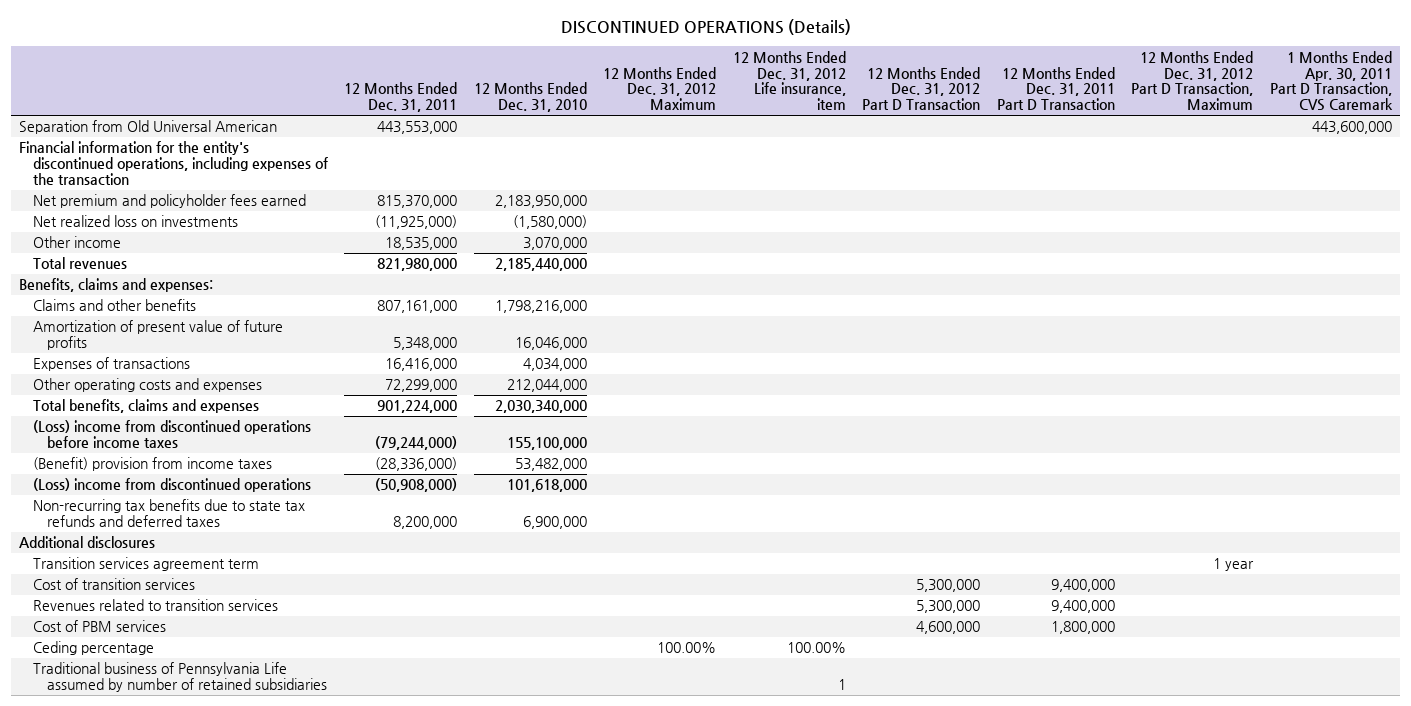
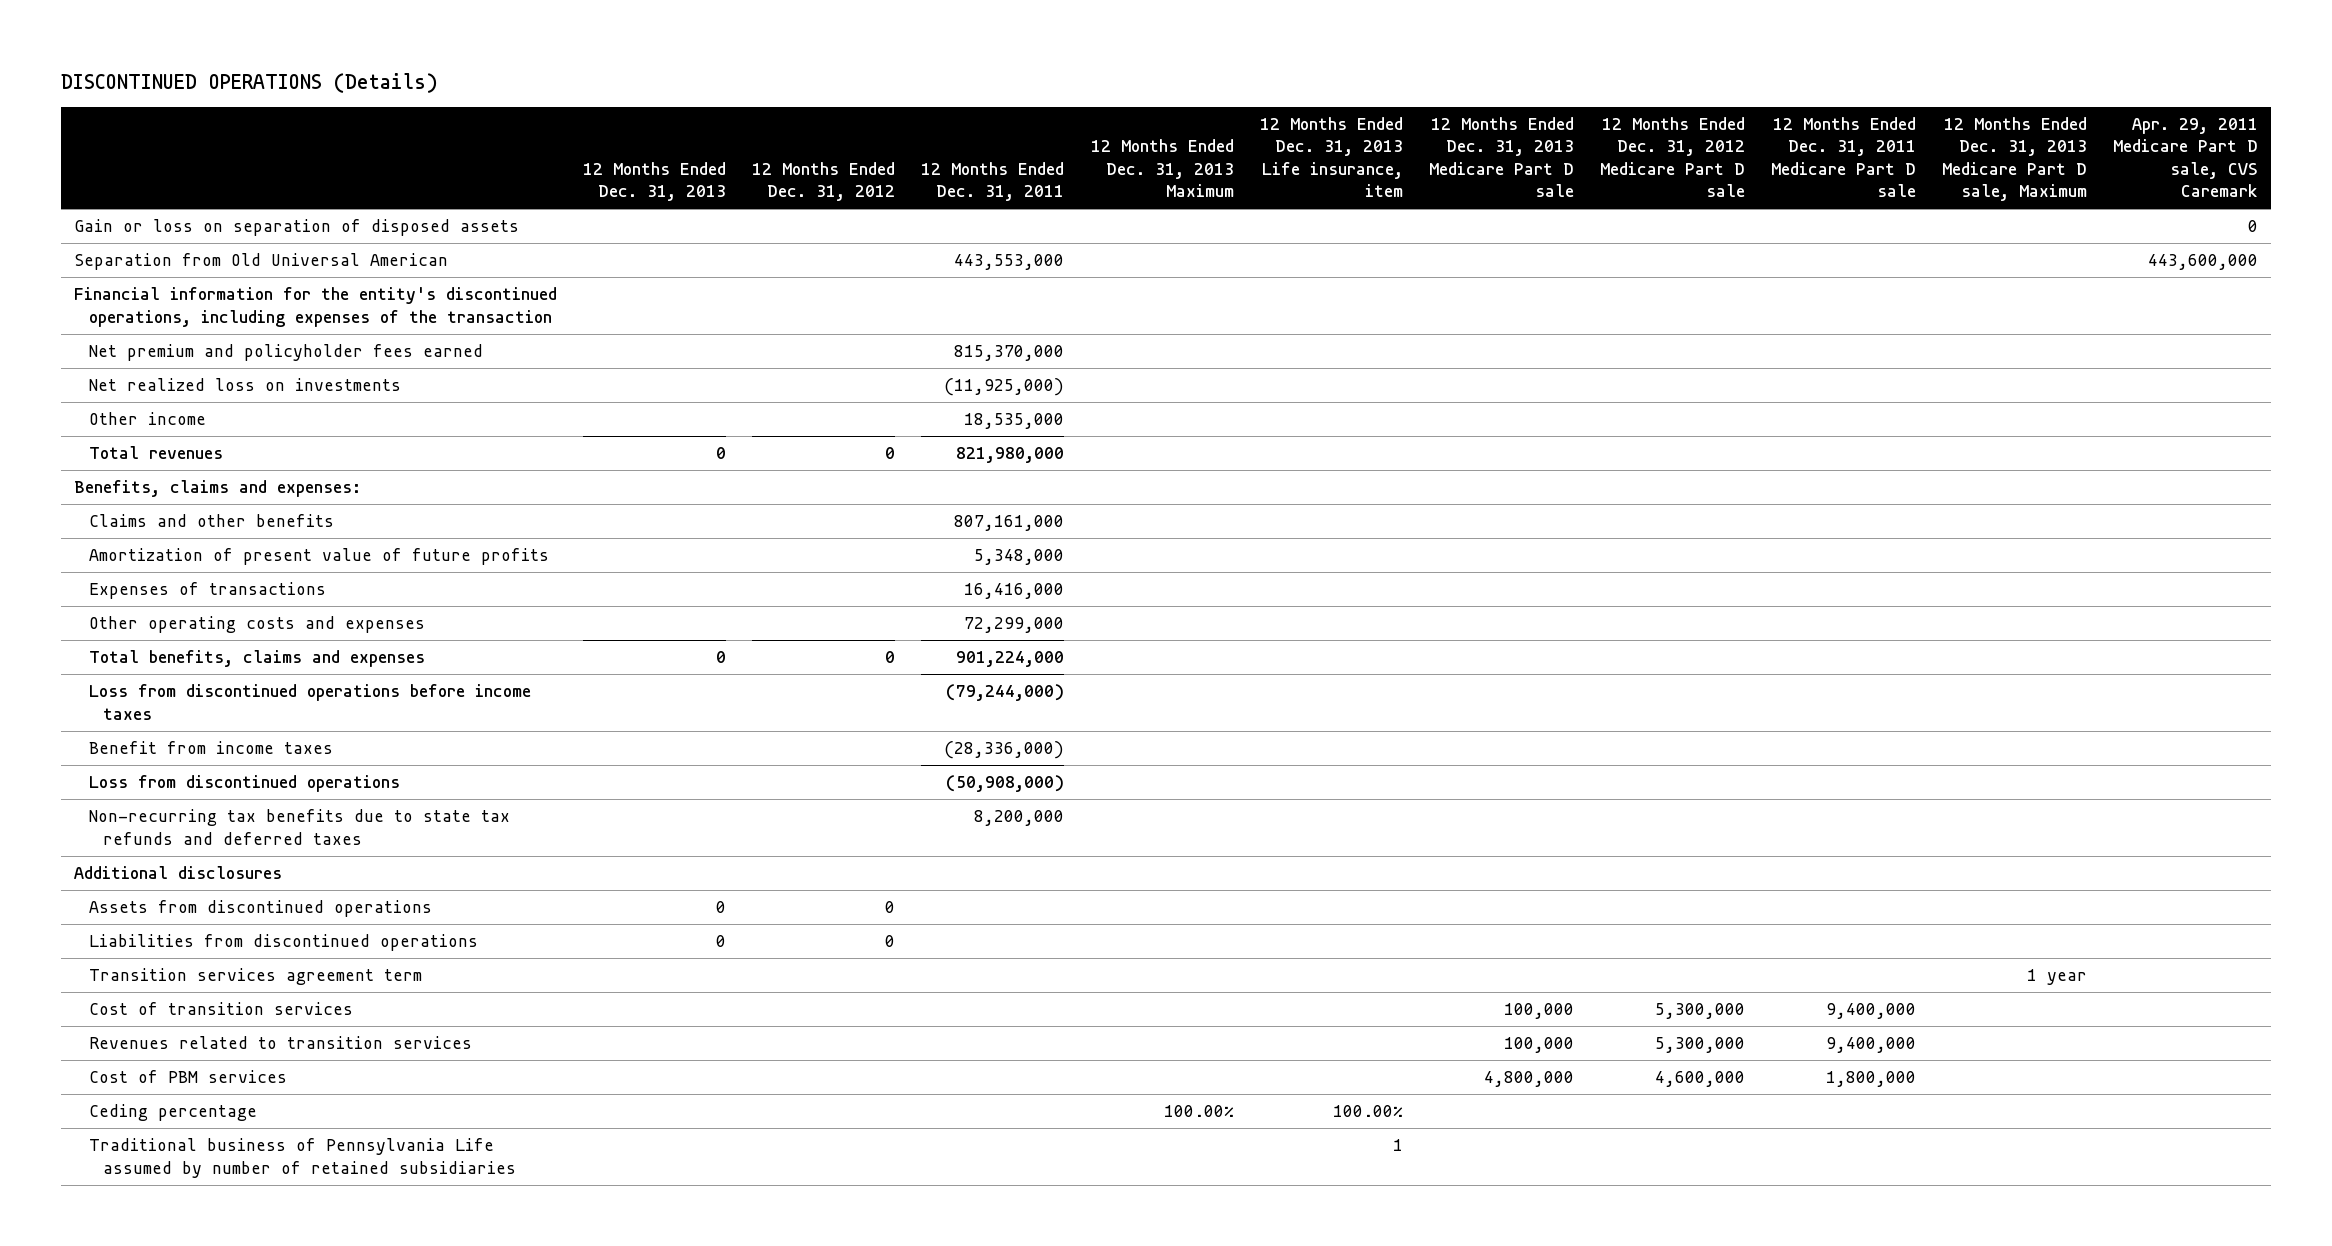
- | 12 Months Ended Dec. 31, 2011 | 12 Months Ended Dec. 31, 2010 | 12 Months Ended Dec. 31, 2012 Maximum | 12 Months Ended Dec. 31, 2012 Life insurance, item | 12 Months Ended Dec. 31, 2012 Part D Transaction | 12 Months Ended Dec. 31, 2011 Part D Transaction | 12 Months Ended Dec. 31, 2012 Part D Transaction, Maximum | 1 Months Ended Apr. 30, 2011 Part D Transaction, CVS Caremark
+ | 12 Months Ended Dec. 31, 2013 | 12 Months Ended Dec. 31, 2012 | 12 Months Ended Dec. 31, 2011 | 12 Months Ended Dec. 31, 2013 Maximum | 12 Months Ended Dec. 31, 2013 Life insurance, item | 12 Months Ended Dec. 31, 2013 Medicare Part D sale | 12 Months Ended Dec. 31, 2012 Medicare Part D sale | 12 Months Ended Dec. 31, 2011 Medicare Part D sale | 12 Months Ended Dec. 31, 2013 Medicare Part D sale, Maximum | Apr. 29, 2011 Medicare Part D sale, CVS Caremark
+ Gain or loss on separation of disposed assets | | | | | | | | | | 0
- (Loss) income from discontinued operations before income taxes | (79,244,000) | 155,100,000 | | | | | |
- (Benefit) provision from income taxes | (28,336,000) | 53,482,000 | | | | | |
- (Loss) income from discontinued operations | (50,908,000) | 101,618,000 | | | | | |
+ Loss from discontinued operations before income taxes | | | (79,244,000) | | | | | | |
+ Benefit from income taxes | | | (28,336,000) | | | | | | |
+ Loss from discontinued operations | | | (50,908,000) | | | | | | |
+ Assets from discontinued operations | 0 | 0 | | | | | | | |
+ Liabilities from discontinued operations | 0 | 0 | | | | | | | |

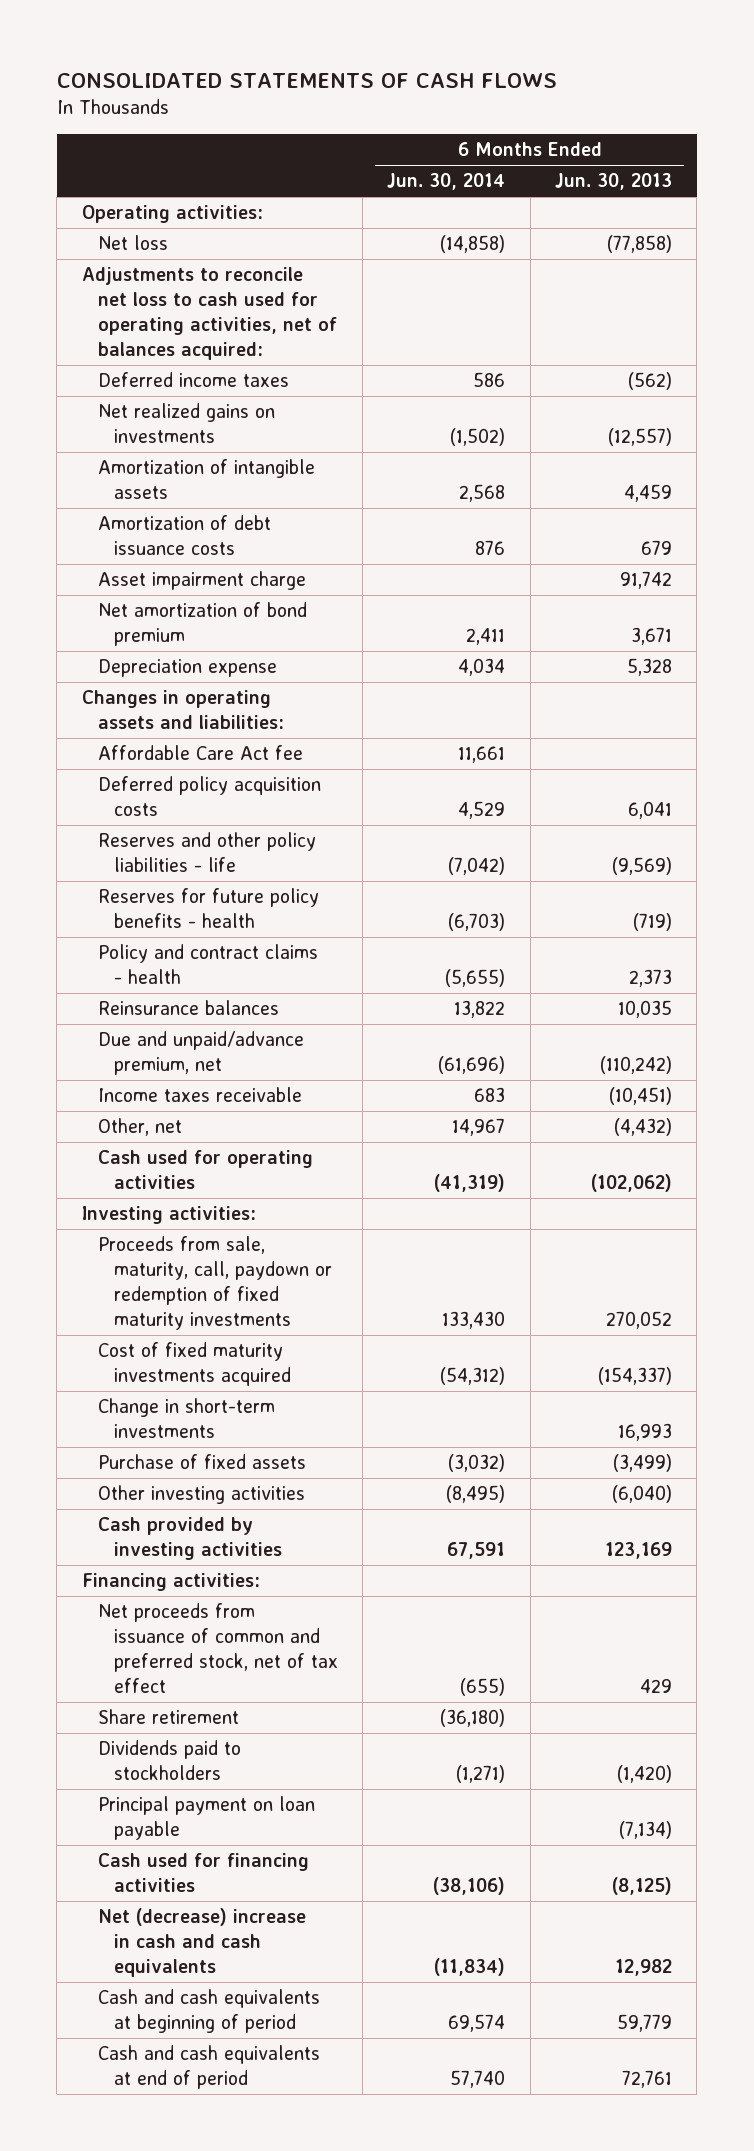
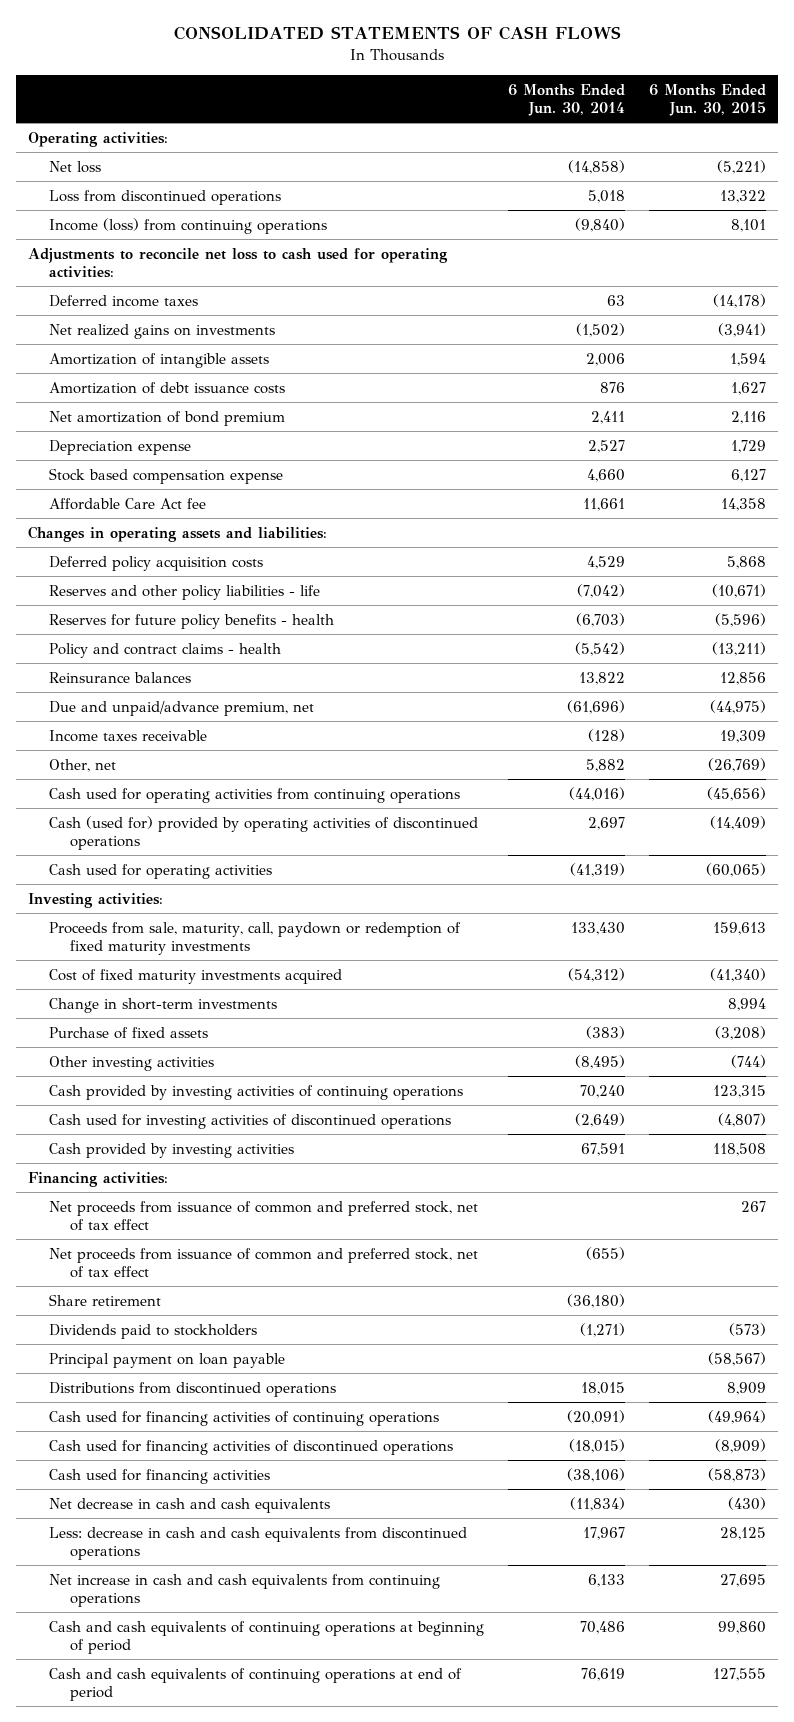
- | 6 Months Ended Jun. 30, 2014 | 6 Months Ended Jun. 30, 2013
+ | 6 Months Ended Jun. 30, 2014 | 6 Months Ended Jun. 30, 2015
- Adjustments to reconcile net loss to cash used for operating activities, net of balances acquired:
- Deferred income taxes | 586 | (562)
+ Loss from discontinued operations | 5,018 | 13,322
+ Income (loss) from continuing operations | (9,840) | 8,101
+ Adjustments to reconcile net loss to cash used for operating activities:
+ Deferred income taxes | 63 | (14,178)
- Amortization of intangible assets | 2,568 | 4,459
+ Amortization of intangible assets | 2,006 | 1,594
- Asset impairment charge | | 91,742
- Depreciation expense | 4,034 | 5,328
+ Depreciation expense | 2,527 | 1,729
+ Stock based compensation expense | 4,660 | 6,127
moved down: Changes in operating assets and liabilities:
- Policy and contract claims - health | (5,655) | 2,373
+ Policy and contract claims - health | (5,542) | (13,211)
- Income taxes receivable | 683 | (10,451)
- Other, net | 14,967 | (4,432)
+ Income taxes receivable | (128) | 19,309
+ Other, net | 5,882 | (26,769)
+ Cash used for operating activities from continuing operations | (44,016) | (45,656)
+ Cash (used for) provided by operating activities of discontinued operations | 2,697 | (14,409)
- Purchase of fixed assets | (3,032) | (3,499)
+ Purchase of fixed assets | (383) | (3,208)
+ Cash provided by investing activities of continuing operations | 70,240 | 123,315
+ Cash used for investing activities of discontinued operations | (2,649) | (4,807)
+ Net proceeds from issuance of common and preferred stock, net of tax effect | | 267
+ Distributions from discontinued operations | 18,015 | 8,909
+ Cash used for financing activities of continuing operations | (20,091) | (49,964)
+ Cash used for financing activities of discontinued operations | (18,015) | (8,909)
- Net (decrease) increase in cash and cash equivalents | (11,834) | 12,982
- Cash and cash equivalents at beginning of period | 69,574 | 59,779
- Cash and cash equivalents at end of period | 57,740 | 72,761
+ Net decrease in cash and cash equivalents | (11,834) | (430)
+ Less: decrease in cash and cash equivalents from discontinued operations | 17,967 | 28,125
+ Net increase in cash and cash equivalents from continuing operations | 6,133 | 27,695
+ Cash and cash equivalents of continuing operations at beginning of period | 70,486 | 99,860
+ Cash and cash equivalents of continuing operations at end of period | 76,619 | 127,555

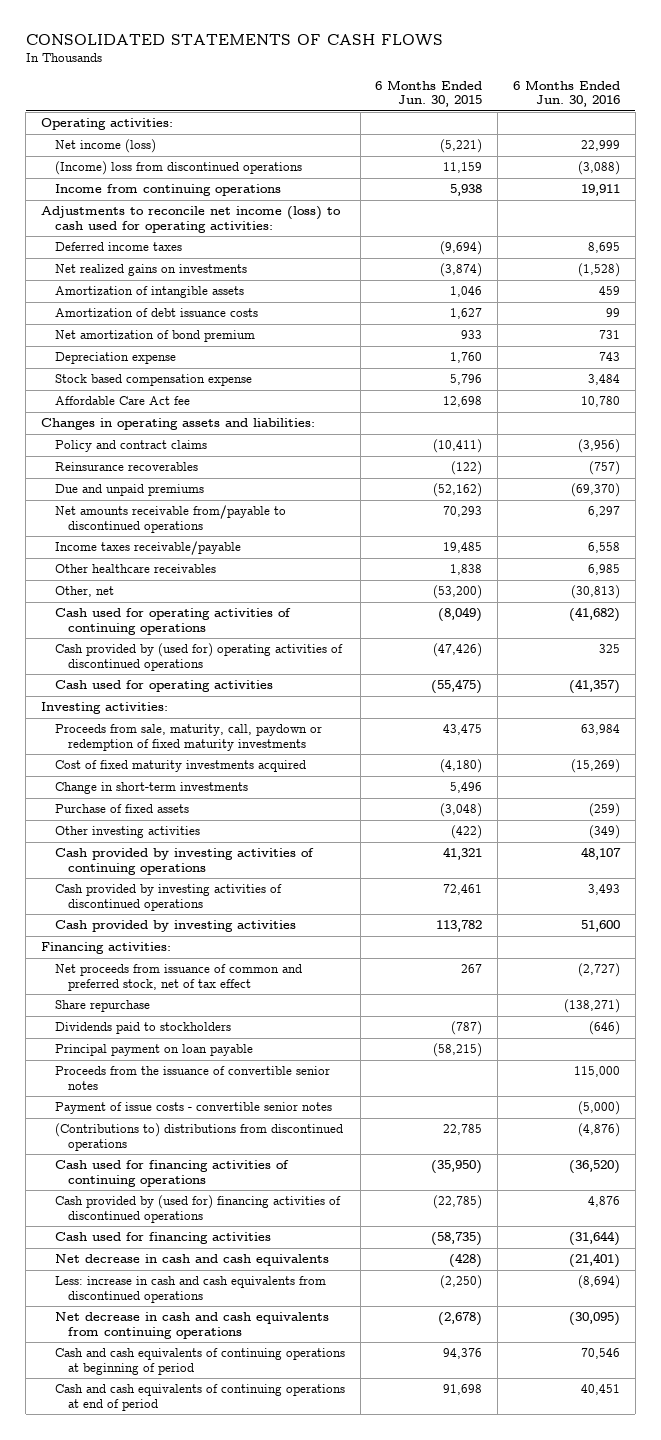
- | 6 Months Ended Jun. 30, 2014 | 6 Months Ended Jun. 30, 2015
+ | 6 Months Ended Jun. 30, 2015 | 6 Months Ended Jun. 30, 2016
- Net loss | (14,858) | (5,221)
- Loss from discontinued operations | 5,018 | 13,322
- Income (loss) from continuing operations | (9,840) | 8,101
- Adjustments to reconcile net loss to cash used for operating activities:
- Deferred income taxes | 63 | (14,178)
- Net realized gains on investments | (1,502) | (3,941)
- Amortization of intangible assets | 2,006 | 1,594
+ Net income (loss) | (5,221) | 22,999
+ (Income) loss from discontinued operations | 11,159 | (3,088)
+ Income from continuing operations | 5,938 | 19,911
+ Adjustments to reconcile net income (loss) to cash used for operating activities:
+ Deferred income taxes | (9,694) | 8,695
+ Net realized gains on investments | (3,874) | (1,528)
+ Amortization of intangible assets | 1,046 | 459
- Net amortization of bond premium | 2,411 | 2,116
- Depreciation expense | 2,527 | 1,729
- Stock based compensation expense | 4,660 | 6,127
- Affordable Care Act fee | 11,661 | 14,358
+ Net amortization of bond premium | 933 | 731
+ Depreciation expense | 1,760 | 743
+ Stock based compensation expense | 5,796 | 3,484
+ Affordable Care Act fee | 12,698 | 10,780
- Deferred policy acquisition costs | 4,529 | 5,868
- Reserves and other policy liabilities - life | (7,042) | (10,671)
- Reserves for future policy benefits - health | (6,703) | (5,596)
- Policy and contract claims - health | (5,542) | (13,211)
- Reinsurance balances | 13,822 | 12,856
- Due and unpaid/advance premium, net | (61,696) | (44,975)
- Income taxes receivable | (128) | 19,309
- Other, net | 5,882 | (26,769)
- Cash used for operating activities from continuing operations | (44,016) | (45,656)
- Cash (used for) provided by operating activities of discontinued operations | 2,697 | (14,409)
- Cash used for operating activities | (41,319) | (60,065)
+ Policy and contract claims | (10,411) | (3,956)
+ Reinsurance recoverables | (122) | (757)
+ Due and unpaid premiums | (52,162) | (69,370)
+ Net amounts receivable from/payable to discontinued operations | 70,293 | 6,297
+ Income taxes receivable/payable | 19,485 | 6,558
+ Other healthcare receivables | 1,838 | 6,985
+ Other, net | (53,200) | (30,813)
+ Cash used for operating activities of continuing operations | (8,049) | (41,682)
+ Cash provided by (used for) operating activities of discontinued operations | (47,426) | 325
+ Cash used for operating activities | (55,475) | (41,357)
- Proceeds from sale, maturity, call, paydown or redemption of fixed maturity investments | 133,430 | 159,613
- Cost of fixed maturity investments acquired | (54,312) | (41,340)
- Change in short-term investments | | 8,994
- Purchase of fixed assets | (383) | (3,208)
- Other investing activities | (8,495) | (744)
- Cash provided by investing activities of continuing operations | 70,240 | 123,315
- Cash used for investing activities of discontinued operations | (2,649) | (4,807)
- Cash provided by investing activities | 67,591 | 118,508
+ Proceeds from sale, maturity, call, paydown or redemption of fixed maturity investments | 43,475 | 63,984
+ Cost of fixed maturity investments acquired | (4,180) | (15,269)
+ Change in short-term investments | 5,496 |
+ Purchase of fixed assets | (3,048) | (259)
+ Other investing activities | (422) | (349)
+ Cash provided by investing activities of continuing operations | 41,321 | 48,107
+ Cash provided by investing activities of discontinued operations | 72,461 | 3,493
+ Cash provided by investing activities | 113,782 | 51,600
- Net proceeds from issuance of common and preferred stock, net of tax effect | (655) |
- Share retirement | (36,180) |
- Dividends paid to stockholders | (1,271) | (573)
- Principal payment on loan payable | | (58,567)
- Distributions from discontinued operations | 18,015 | 8,909
- Cash used for financing activities of continuing operations | (20,091) | (49,964)
- Cash used for financing activities of discontinued operations | (18,015) | (8,909)
- Cash used for financing activities | (38,106) | (58,873)
- Net decrease in cash and cash equivalents | (11,834) | (430)
- Less: decrease in cash and cash equivalents from discontinued operations | 17,967 | 28,125
- Net increase in cash and cash equivalents from continuing operations | 6,133 | 27,695
- Cash and cash equivalents of continuing operations at beginning of period | 70,486 | 99,860
- Cash and cash equivalents of continuing operations at end of period | 76,619 | 127,555
+ Share repurchase | | (138,271)
+ Dividends paid to stockholders | (787) | (646)
+ Principal payment on loan payable | (58,215) |
+ Proceeds from the issuance of convertible senior notes | | 115,000
+ Payment of issue costs - convertible senior notes | | (5,000)
+ (Contributions to) distributions from discontinued operations | 22,785 | (4,876)
+ Cash used for financing activities of continuing operations | (35,950) | (36,520)
+ Cash provided by (used for) financing activities of discontinued operations | (22,785) | 4,876
+ Cash used for financing activities | (58,735) | (31,644)
+ Net decrease in cash and cash equivalents | (428) | (21,401)
+ Less: increase in cash and cash equivalents from discontinued operations | (2,250) | (8,694)
+ Net decrease in cash and cash equivalents from continuing operations | (2,678) | (30,095)
+ Cash and cash equivalents of continuing operations at beginning of period | 94,376 | 70,546
+ Cash and cash equivalents of continuing operations at end of period | 91,698 | 40,451

